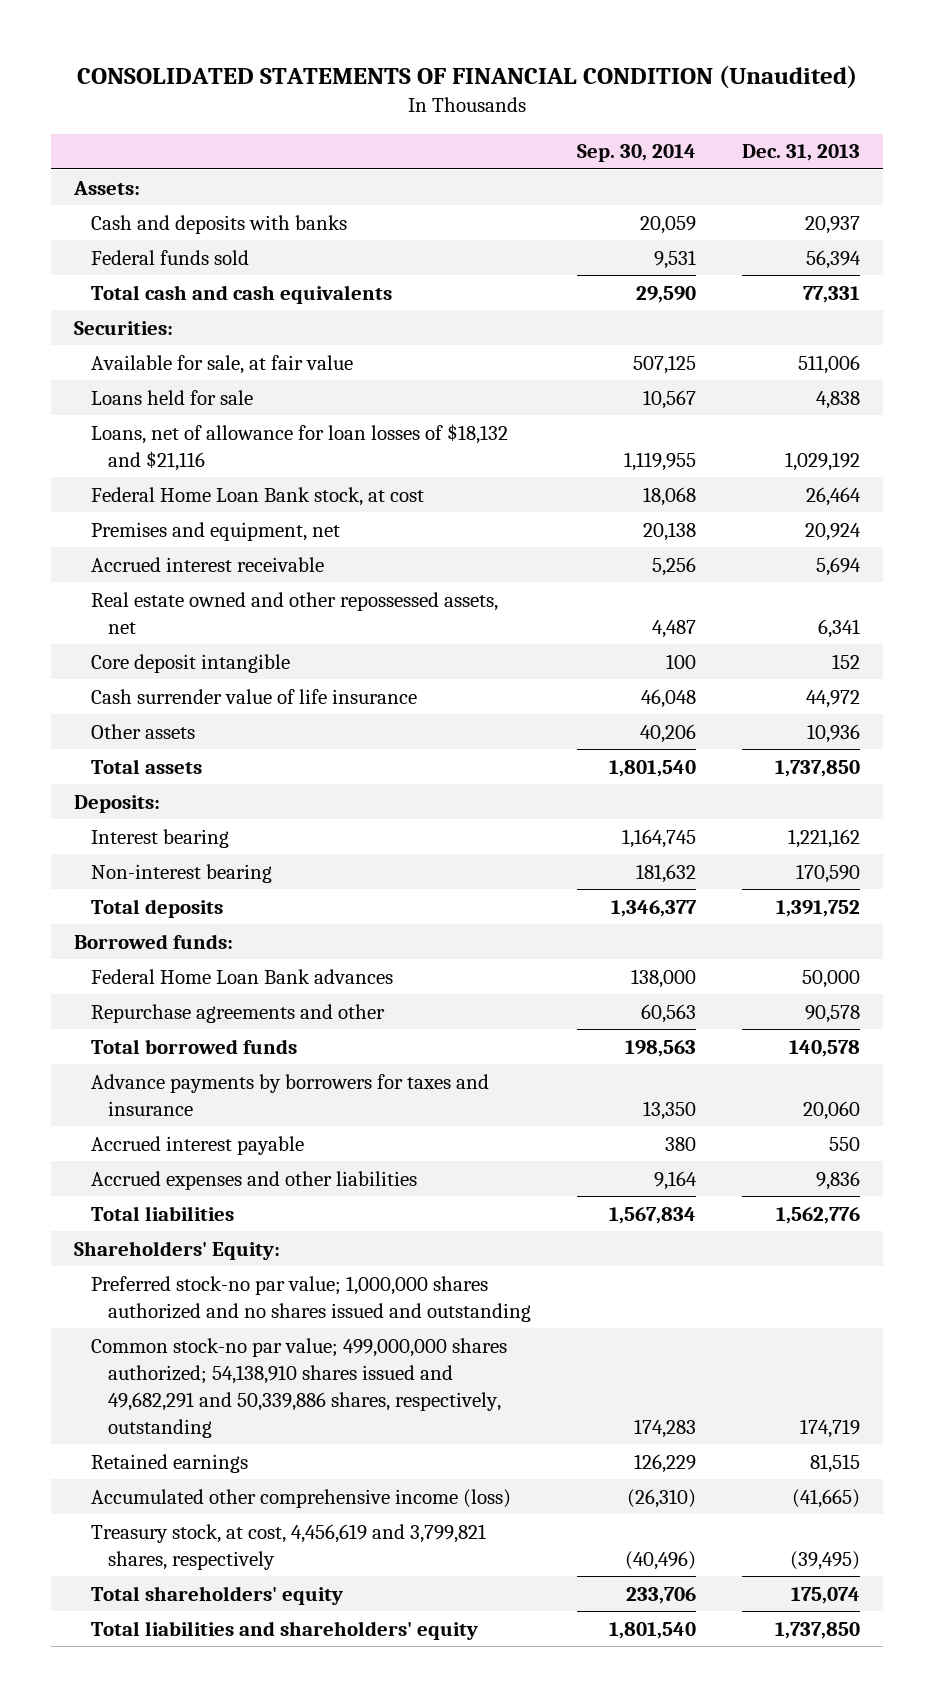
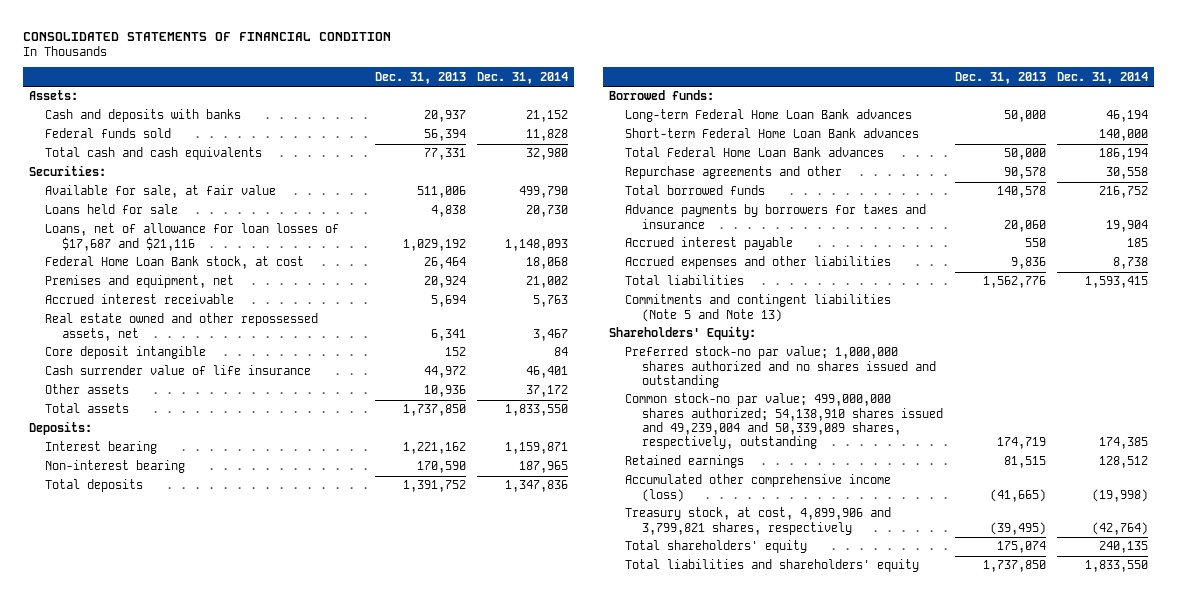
- CONSOLIDATED STATEMENTS OF FINANCIAL CONDITION (Unaudited)
+ CONSOLIDATED STATEMENTS OF FINANCIAL CONDITION
- | Sep. 30, 2014 | Dec. 31, 2013
+ | Dec. 31, 2013 | Dec. 31, 2014
- Loans, net of allowance for loan losses of $18,132 and $21,116 | 1,119,955 | 1,029,192
+ Loans, net of allowance for loan losses of $17,687 and $21,116 | 1,029,192 | 1,148,093
- Federal Home Loan Bank advances | 138,000 | 50,000
+ Long-term Federal Home Loan Bank advances | 50,000 | 46,194
+ Short-term Federal Home Loan Bank advances | | 140,000
+ Total Federal Home Loan Bank advances | 50,000 | 186,194
+ Commitments and contingent liabilities (Note 5 and Note 13)
- Common stock-no par value; 499,000,000 shares authorized; 54,138,910 shares issued and 49,682,291 and 50,339,886 shares, respectively, outstanding | 174,283 | 174,719
+ Common stock-no par value; 499,000,000 shares authorized; 54,138,910 shares issued and 49,239,004 and 50,339,089 shares, respectively, outstanding | 174,719 | 174,385
- Treasury stock, at cost, 4,456,619 and 3,799,821 shares, respectively | (40,496) | (39,495)
+ Treasury stock, at cost, 4,899,906 and 3,799,821 shares, respectively | (39,495) | (42,764)

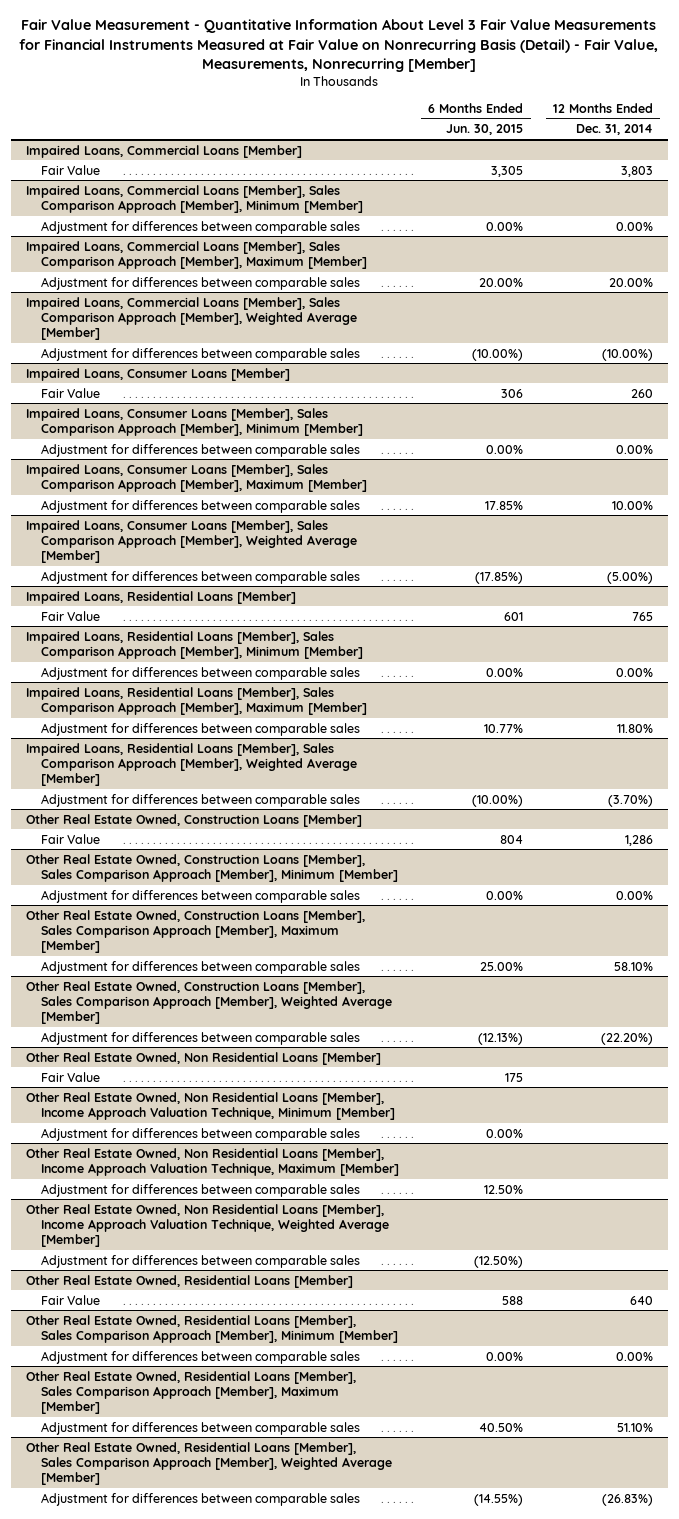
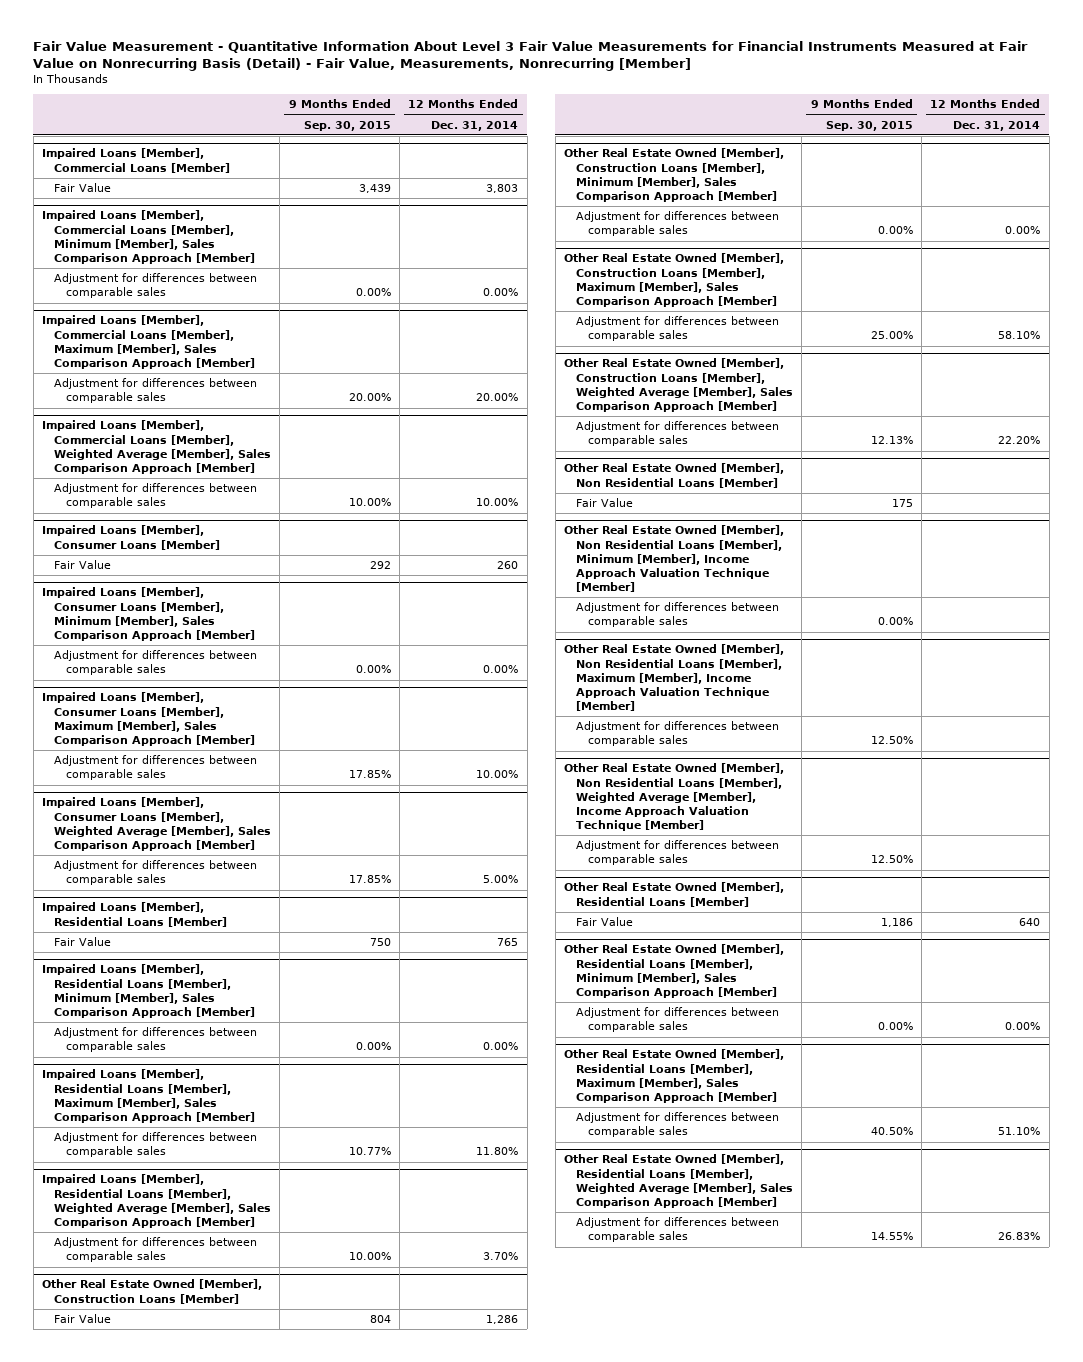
- | 6 Months Ended Jun. 30, 2015 | 12 Months Ended Dec. 31, 2014
+ | 9 Months Ended Sep. 30, 2015 | 12 Months Ended Dec. 31, 2014
- Impaired Loans, Commercial Loans [Member]
+ Impaired Loans [Member], Commercial Loans [Member]
- Impaired Loans, Commercial Loans [Member], Sales Comparison Approach [Member], Minimum [Member]
+ Impaired Loans [Member], Commercial Loans [Member], Minimum [Member], Sales Comparison Approach [Member]
- Impaired Loans, Commercial Loans [Member], Sales Comparison Approach [Member], Maximum [Member]
+ Impaired Loans [Member], Commercial Loans [Member], Maximum [Member], Sales Comparison Approach [Member]
- Impaired Loans, Commercial Loans [Member], Sales Comparison Approach [Member], Weighted Average [Member]
- Adjustment for differences between comparable sales | (10.00%) | (10.00%)
- Impaired Loans, Consumer Loans [Member]
+ Impaired Loans [Member], Commercial Loans [Member], Weighted Average [Member], Sales Comparison Approach [Member]
+ Adjustment for differences between comparable sales | 10.00% | 10.00%
+ Impaired Loans [Member], Consumer Loans [Member]
- Impaired Loans, Consumer Loans [Member], Sales Comparison Approach [Member], Minimum [Member]
+ Impaired Loans [Member], Consumer Loans [Member], Minimum [Member], Sales Comparison Approach [Member]
- Impaired Loans, Consumer Loans [Member], Sales Comparison Approach [Member], Maximum [Member]
+ Impaired Loans [Member], Consumer Loans [Member], Maximum [Member], Sales Comparison Approach [Member]
- Impaired Loans, Consumer Loans [Member], Sales Comparison Approach [Member], Weighted Average [Member]
- Adjustment for differences between comparable sales | (17.85%) | (5.00%)
- Impaired Loans, Residential Loans [Member]
+ Impaired Loans [Member], Consumer Loans [Member], Weighted Average [Member], Sales Comparison Approach [Member]
+ Adjustment for differences between comparable sales | 17.85% | 5.00%
+ Impaired Loans [Member], Residential Loans [Member]
- Impaired Loans, Residential Loans [Member], Sales Comparison Approach [Member], Minimum [Member]
+ Impaired Loans [Member], Residential Loans [Member], Minimum [Member], Sales Comparison Approach [Member]
- Impaired Loans, Residential Loans [Member], Sales Comparison Approach [Member], Maximum [Member]
+ Impaired Loans [Member], Residential Loans [Member], Maximum [Member], Sales Comparison Approach [Member]
- Impaired Loans, Residential Loans [Member], Sales Comparison Approach [Member], Weighted Average [Member]
- Adjustment for differences between comparable sales | (10.00%) | (3.70%)
- Other Real Estate Owned, Construction Loans [Member]
+ Impaired Loans [Member], Residential Loans [Member], Weighted Average [Member], Sales Comparison Approach [Member]
+ Adjustment for differences between comparable sales | 10.00% | 3.70%
+ Other Real Estate Owned [Member], Construction Loans [Member]
- Other Real Estate Owned, Construction Loans [Member], Sales Comparison Approach [Member], Minimum [Member]
+ Other Real Estate Owned [Member], Construction Loans [Member], Minimum [Member], Sales Comparison Approach [Member]
- Other Real Estate Owned, Construction Loans [Member], Sales Comparison Approach [Member], Maximum [Member]
+ Other Real Estate Owned [Member], Construction Loans [Member], Maximum [Member], Sales Comparison Approach [Member]
- Other Real Estate Owned, Construction Loans [Member], Sales Comparison Approach [Member], Weighted Average [Member]
- Adjustment for differences between comparable sales | (12.13%) | (22.20%)
- Other Real Estate Owned, Non Residential Loans [Member]
+ Other Real Estate Owned [Member], Construction Loans [Member], Weighted Average [Member], Sales Comparison Approach [Member]
+ Adjustment for differences between comparable sales | 12.13% | 22.20%
+ Other Real Estate Owned [Member], Non Residential Loans [Member]
- Other Real Estate Owned, Non Residential Loans [Member], Income Approach Valuation Technique, Minimum [Member]
+ Other Real Estate Owned [Member], Non Residential Loans [Member], Minimum [Member], Income Approach Valuation Technique [Member]
- Other Real Estate Owned, Non Residential Loans [Member], Income Approach Valuation Technique, Maximum [Member]
+ Other Real Estate Owned [Member], Non Residential Loans [Member], Maximum [Member], Income Approach Valuation Technique [Member]
- Other Real Estate Owned, Non Residential Loans [Member], Income Approach Valuation Technique, Weighted Average [Member]
+ Other Real Estate Owned [Member], Non Residential Loans [Member], Weighted Average [Member], Income Approach Valuation Technique [Member]
- Other Real Estate Owned, Residential Loans [Member]
+ Other Real Estate Owned [Member], Residential Loans [Member]
- Other Real Estate Owned, Residential Loans [Member], Sales Comparison Approach [Member], Minimum [Member]
+ Other Real Estate Owned [Member], Residential Loans [Member], Minimum [Member], Sales Comparison Approach [Member]
- Other Real Estate Owned, Residential Loans [Member], Sales Comparison Approach [Member], Maximum [Member]
+ Other Real Estate Owned [Member], Residential Loans [Member], Maximum [Member], Sales Comparison Approach [Member]
- Other Real Estate Owned, Residential Loans [Member], Sales Comparison Approach [Member], Weighted Average [Member]
- Adjustment for differences between comparable sales | (14.55%) | (26.83%)
+ Other Real Estate Owned [Member], Residential Loans [Member], Weighted Average [Member], Sales Comparison Approach [Member]
+ Adjustment for differences between comparable sales | 14.55% | 26.83%

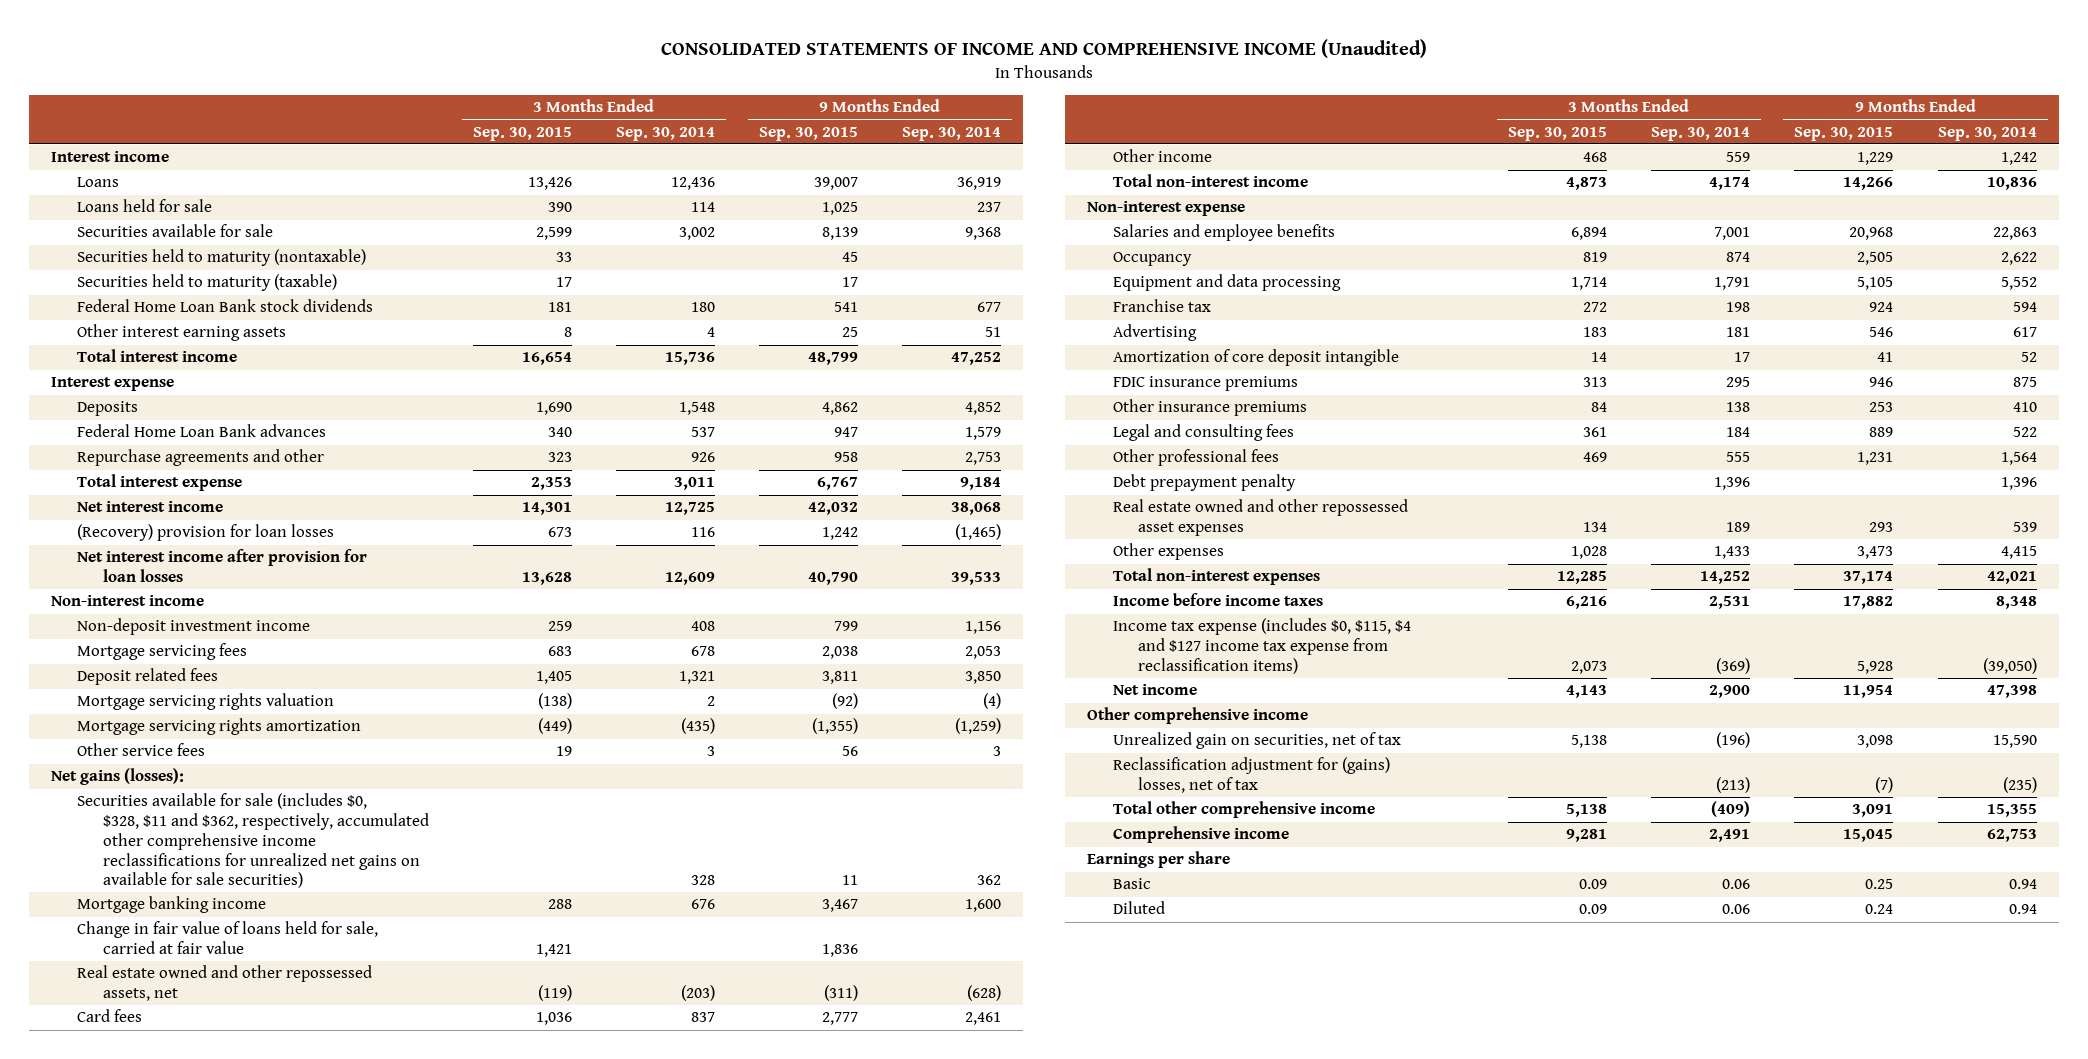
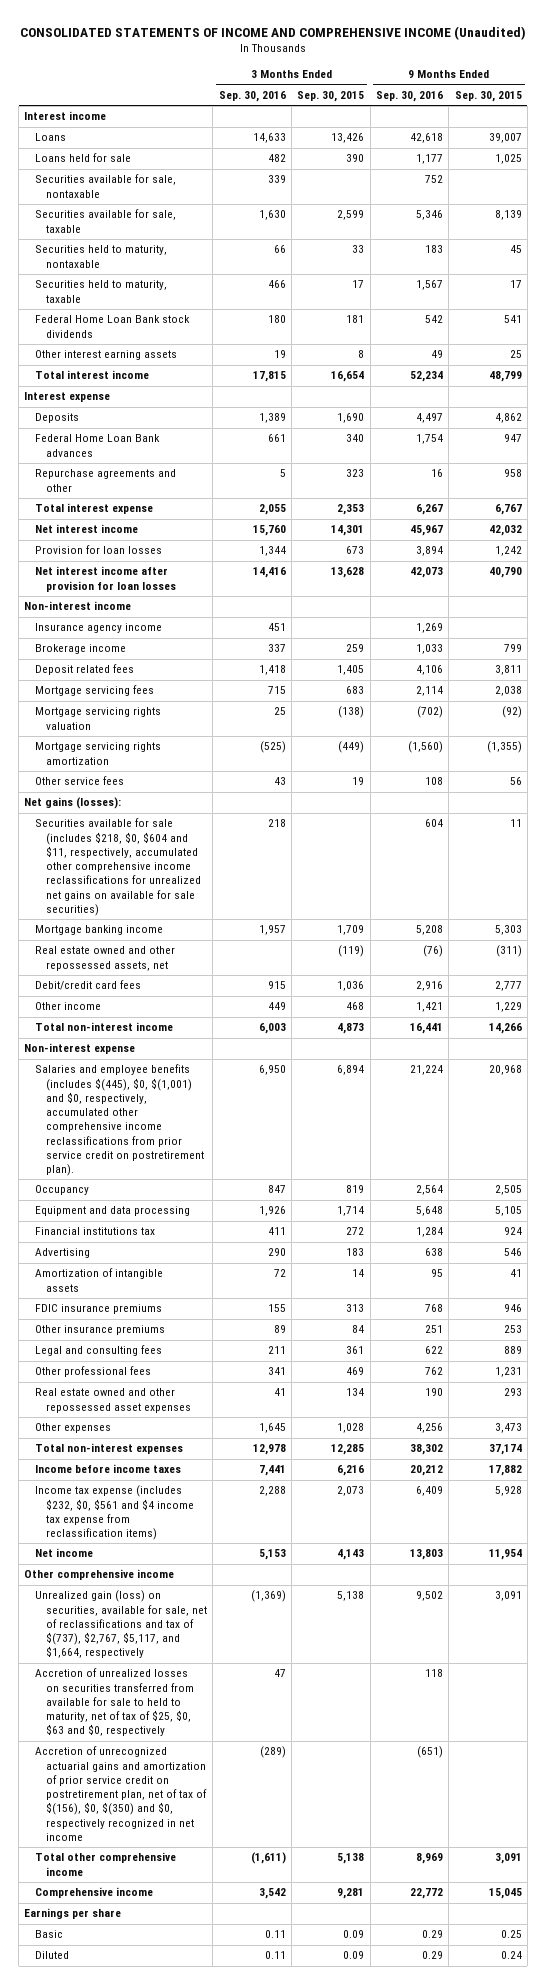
- | 3 Months Ended Sep. 30, 2015 | 3 Months Ended Sep. 30, 2014 | 9 Months Ended Sep. 30, 2015 | 9 Months Ended Sep. 30, 2014
+ | 3 Months Ended Sep. 30, 2016 | 3 Months Ended Sep. 30, 2015 | 9 Months Ended Sep. 30, 2016 | 9 Months Ended Sep. 30, 2015
- Securities available for sale | 2,599 | 3,002 | 8,139 | 9,368
- Securities held to maturity (nontaxable) | 33 | | 45 |
- Securities held to maturity (taxable) | 17 | | 17 |
+ Securities available for sale, nontaxable | 339 | | 752 |
+ Securities available for sale, taxable | 1,630 | 2,599 | 5,346 | 8,139
+ Securities held to maturity, nontaxable | 66 | 33 | 183 | 45
+ Securities held to maturity, taxable | 466 | 17 | 1,567 | 17
- (Recovery) provision for loan losses | 673 | 116 | 1,242 | (1,465)
+ Provision for loan losses | 1,344 | 673 | 3,894 | 1,242
- Non-deposit investment income | 259 | 408 | 799 | 1,156
+ Insurance agency income | 451 | | 1,269 |
+ Brokerage income | 337 | 259 | 1,033 | 799
moved down: Mortgage servicing fees | 715 | 683 | 2,114 | 2,038
- Securities available for sale (includes $0, $328, $11 and $362, respectively, accumulated other comprehensive income reclassifications for unrealized net gains on available for sale securities) | | 328 | 11 | 362
- Mortgage banking income | 288 | 676 | 3,467 | 1,600
- Change in fair value of loans held for sale, carried at fair value | 1,421 | | 1,836 |
+ Securities available for sale (includes $218, $0, $604 and $11, respectively, accumulated other comprehensive income reclassifications for unrealized net gains on available for sale securities) | 218 | | 604 | 11
+ Mortgage banking income | 1,957 | 1,709 | 5,208 | 5,303
- Card fees | 1,036 | 837 | 2,777 | 2,461
+ Debit/credit card fees | 915 | 1,036 | 2,916 | 2,777
- Salaries and employee benefits | 6,894 | 7,001 | 20,968 | 22,863
+ Salaries and employee benefits (includes $(445), $0, $(1,001) and $0, respectively, accumulated other comprehensive income reclassifications from prior service credit on postretirement plan). | 6,950 | 6,894 | 21,224 | 20,968
- Franchise tax | 272 | 198 | 924 | 594
+ Financial institutions tax | 411 | 272 | 1,284 | 924
- Amortization of core deposit intangible | 14 | 17 | 41 | 52
+ Amortization of intangible assets | 72 | 14 | 95 | 41
- Debt prepayment penalty | | 1,396 | | 1,396
- Income tax expense (includes $0, $115, $4 and $127 income tax expense from reclassification items) | 2,073 | (369) | 5,928 | (39,050)
+ Income tax expense (includes $232, $0, $561 and $4 income tax expense from reclassification items) | 2,288 | 2,073 | 6,409 | 5,928
- Unrealized gain on securities, net of tax | 5,138 | (196) | 3,098 | 15,590
- Reclassification adjustment for (gains) losses, net of tax | | (213) | (7) | (235)
+ Unrealized gain (loss) on securities, available for sale, net of reclassifications and tax of $(737), $2,767, $5,117, and $1,664, respectively | (1,369) | 5,138 | 9,502 | 3,091
+ Accretion of unrealized losses on securities transferred from available for sale to held to maturity, net of tax of $25, $0, $63 and $0, respectively | 47 | | 118 |
+ Accretion of unrecognized actuarial gains and amortization of prior service credit on postretirement plan, net of tax of $(156), $0, $(350) and $0, respectively recognized in net income | (289) | | (651) |

